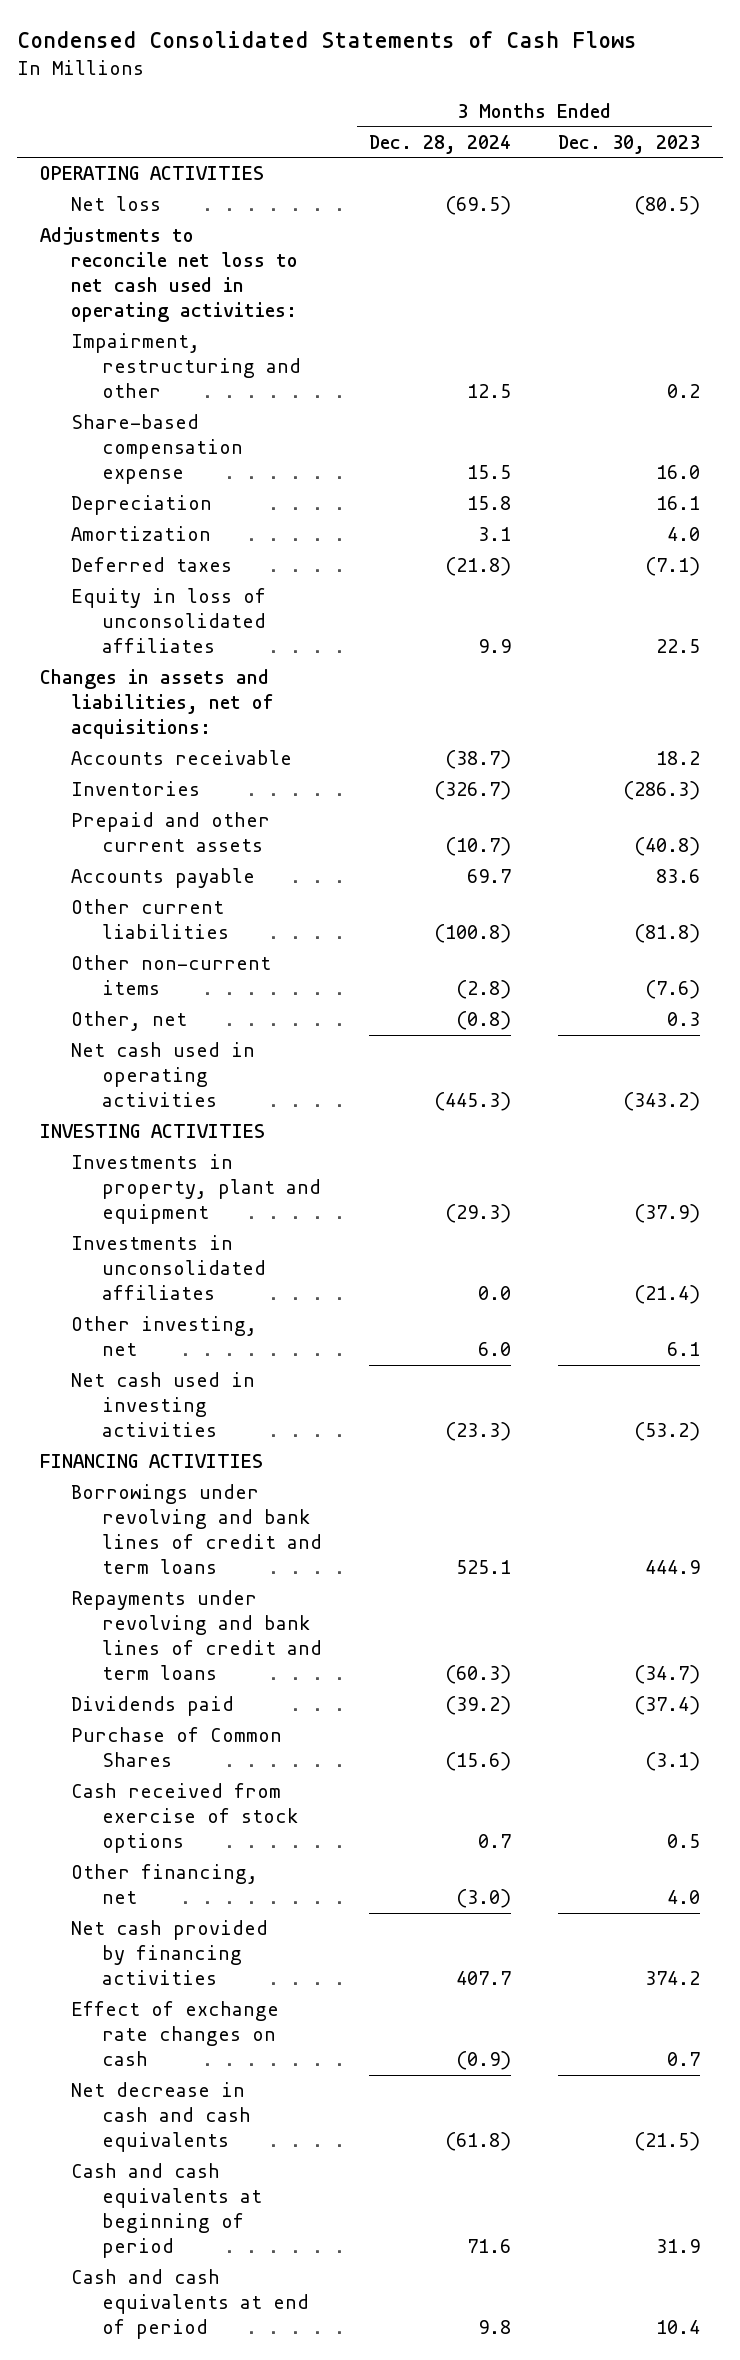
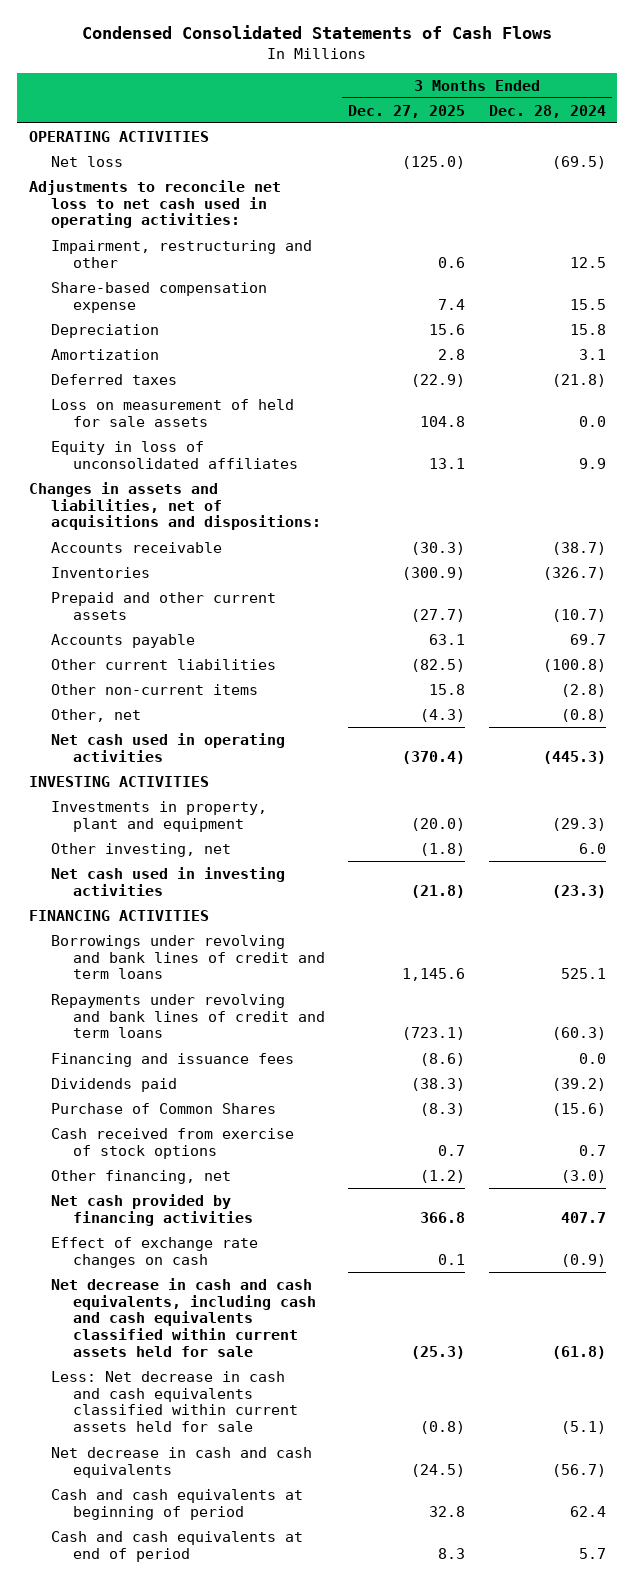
- | 3 Months Ended Dec. 28, 2024 | 3 Months Ended Dec. 30, 2023
+ | 3 Months Ended Dec. 27, 2025 | 3 Months Ended Dec. 28, 2024
+ Loss on measurement of held for sale assets | 104.8 | 0.0
- Changes in assets and liabilities, net of acquisitions:
+ Changes in assets and liabilities, net of acquisitions and dispositions:
- Investments in unconsolidated affiliates | 0.0 | (21.4)
+ Financing and issuance fees | (8.6) | 0.0
- Net decrease in cash and cash equivalents | (61.8) | (21.5)
- Cash and cash equivalents at beginning of period | 71.6 | 31.9
- Cash and cash equivalents at end of period | 9.8 | 10.4
+ Net decrease in cash and cash equivalents, including cash and cash equivalents classified within current assets held for sale | (25.3) | (61.8)
+ Less: Net decrease in cash and cash equivalents classified within current assets held for sale | (0.8) | (5.1)
+ Net decrease in cash and cash equivalents | (24.5) | (56.7)
+ Cash and cash equivalents at beginning of period | 32.8 | 62.4
+ Cash and cash equivalents at end of period | 8.3 | 5.7

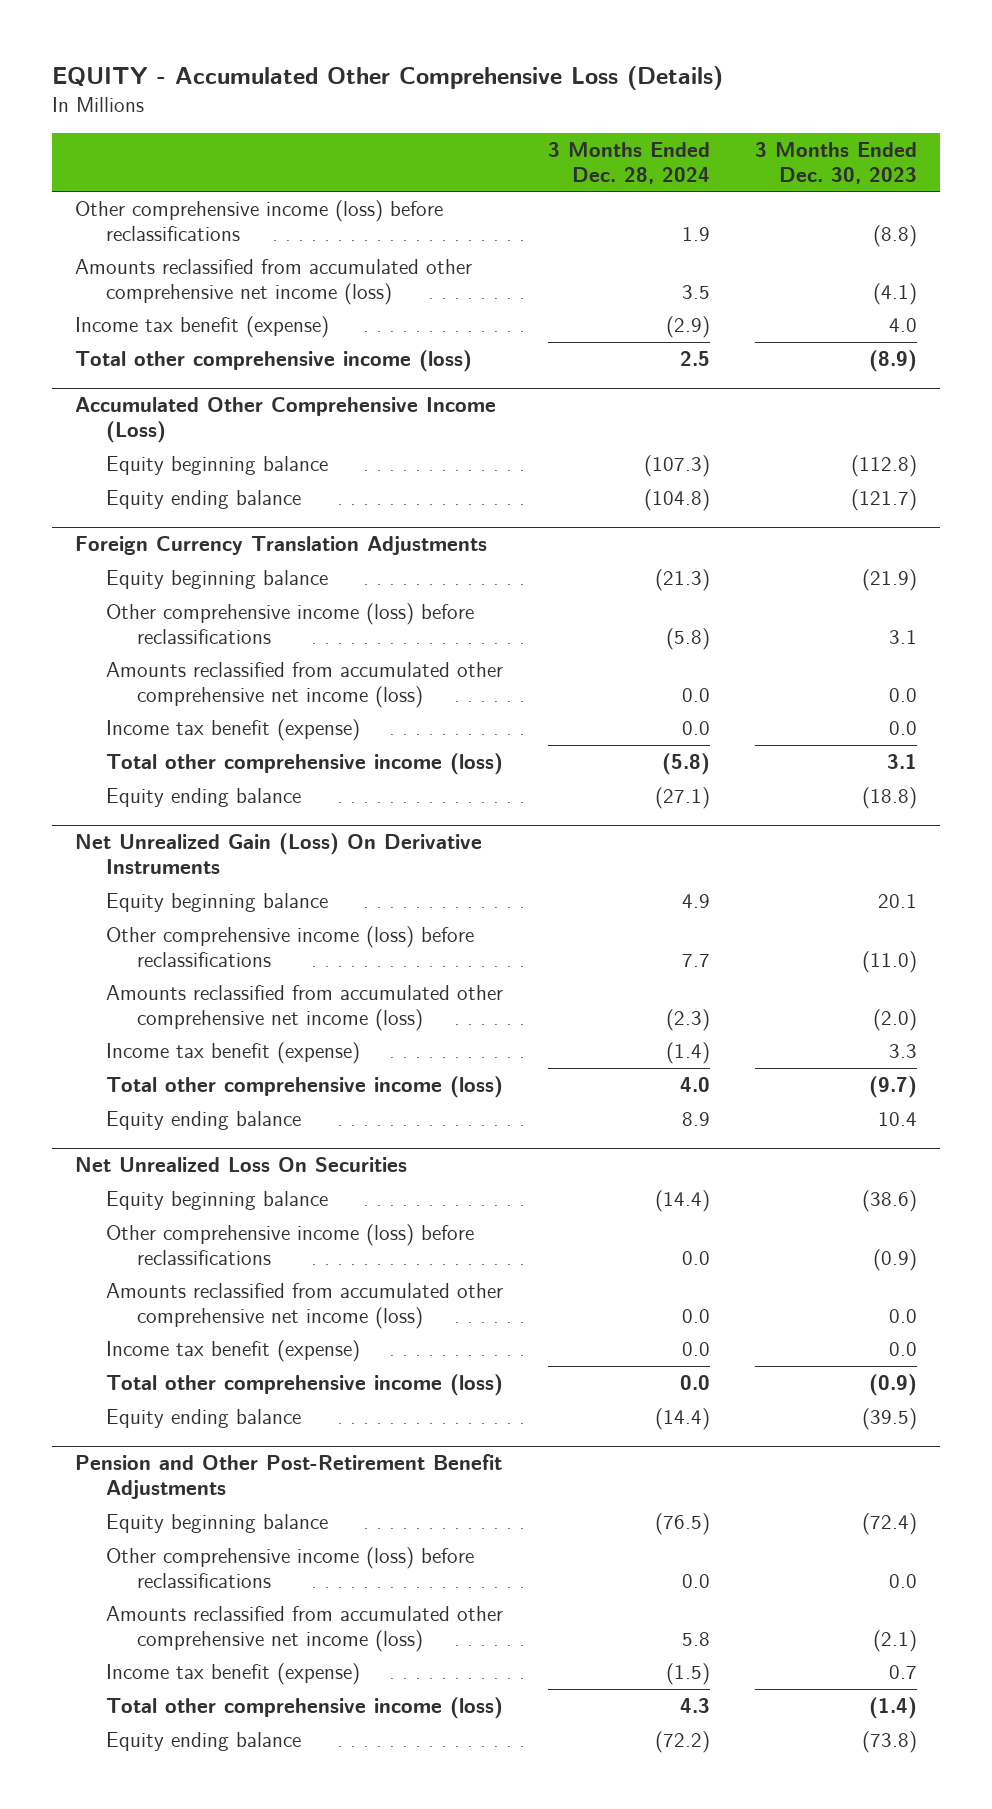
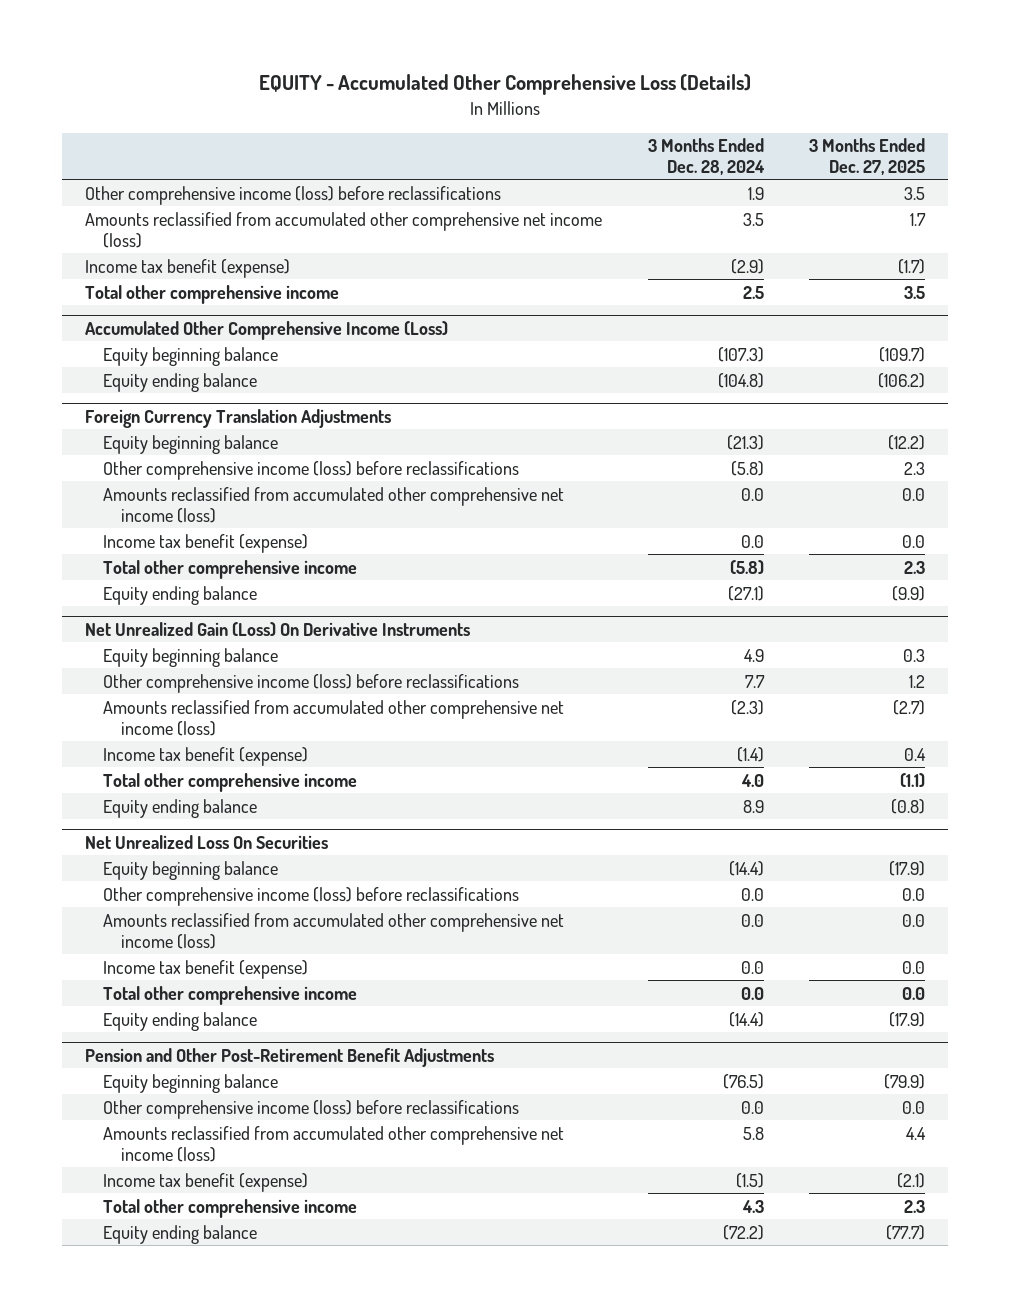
- | 3 Months Ended Dec. 28, 2024 | 3 Months Ended Dec. 30, 2023
+ | 3 Months Ended Dec. 28, 2024 | 3 Months Ended Dec. 27, 2025
- Total other comprehensive income (loss) | 2.5 | (8.9)
+ Total other comprehensive income | 2.5 | 3.5
@ Foreign Currency Translation Adjustments
- Total other comprehensive income (loss) | (5.8) | 3.1
+ Total other comprehensive income | (5.8) | 2.3
@ Net Unrealized Gain (Loss) On Derivative Instruments
- Total other comprehensive income (loss) | 4.0 | (9.7)
+ Total other comprehensive income | 4.0 | (1.1)
@ Net Unrealized Loss On Securities
- Total other comprehensive income (loss) | 0.0 | (0.9)
+ Total other comprehensive income | 0.0 | 0.0
@ Pension and Other Post-Retirement Benefit Adjustments
- Total other comprehensive income (loss) | 4.3 | (1.4)
+ Total other comprehensive income | 4.3 | 2.3

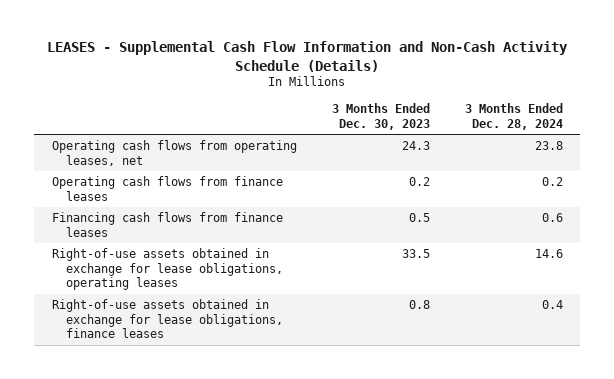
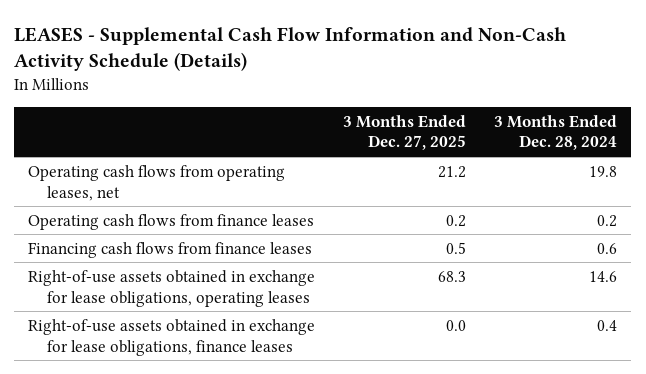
- | 3 Months Ended Dec. 30, 2023 | 3 Months Ended Dec. 28, 2024
+ | 3 Months Ended Dec. 27, 2025 | 3 Months Ended Dec. 28, 2024
- Operating cash flows from operating leases, net | 24.3 | 23.8
+ Operating cash flows from operating leases, net | 21.2 | 19.8

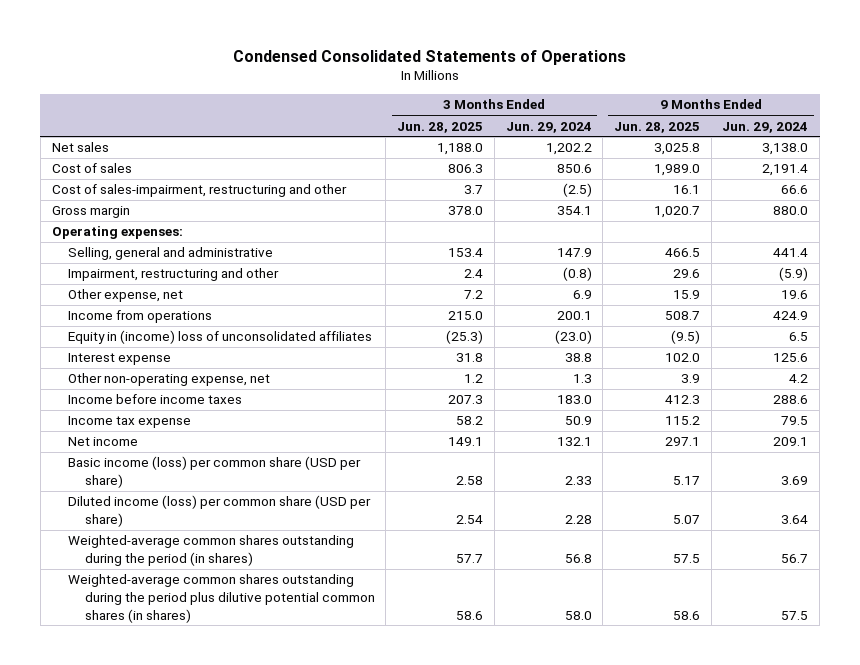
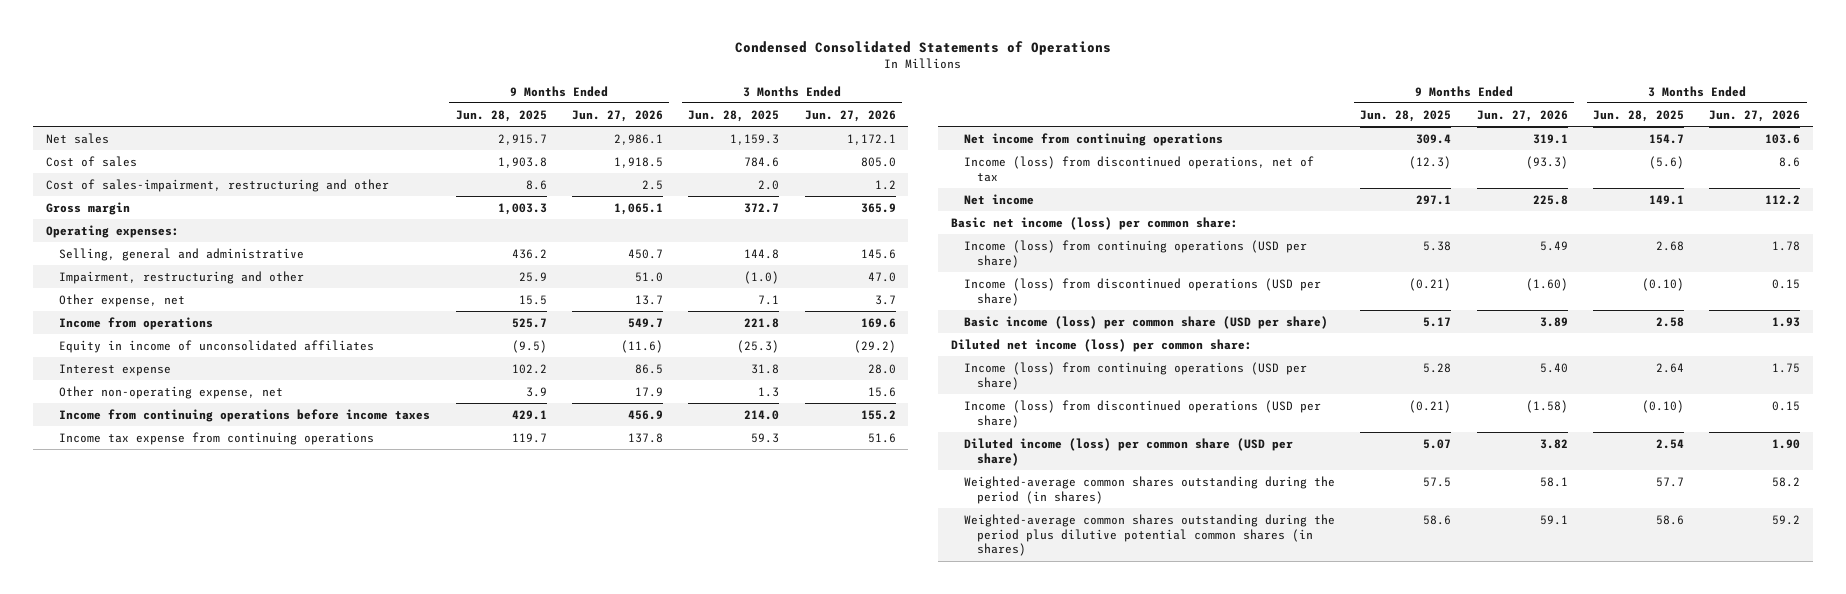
- | 3 Months Ended Jun. 28, 2025 | 3 Months Ended Jun. 29, 2024 | 9 Months Ended Jun. 28, 2025 | 9 Months Ended Jun. 29, 2024
+ | 9 Months Ended Jun. 28, 2025 | 9 Months Ended Jun. 27, 2026 | 3 Months Ended Jun. 28, 2025 | 3 Months Ended Jun. 27, 2026
- Net sales | 1,188.0 | 1,202.2 | 3,025.8 | 3,138.0
- Cost of sales | 806.3 | 850.6 | 1,989.0 | 2,191.4
- Cost of sales-impairment, restructuring and other | 3.7 | (2.5) | 16.1 | 66.6
- Gross margin | 378.0 | 354.1 | 1,020.7 | 880.0
+ Net sales | 2,915.7 | 2,986.1 | 1,159.3 | 1,172.1
+ Cost of sales | 1,903.8 | 1,918.5 | 784.6 | 805.0
+ Cost of sales-impairment, restructuring and other | 8.6 | 2.5 | 2.0 | 1.2
+ Gross margin | 1,003.3 | 1,065.1 | 372.7 | 365.9
- Selling, general and administrative | 153.4 | 147.9 | 466.5 | 441.4
- Impairment, restructuring and other | 2.4 | (0.8) | 29.6 | (5.9)
- Other expense, net | 7.2 | 6.9 | 15.9 | 19.6
- Income from operations | 215.0 | 200.1 | 508.7 | 424.9
- Equity in (income) loss of unconsolidated affiliates | (25.3) | (23.0) | (9.5) | 6.5
- Interest expense | 31.8 | 38.8 | 102.0 | 125.6
- Other non-operating expense, net | 1.2 | 1.3 | 3.9 | 4.2
- Income before income taxes | 207.3 | 183.0 | 412.3 | 288.6
- Income tax expense | 58.2 | 50.9 | 115.2 | 79.5
+ Selling, general and administrative | 436.2 | 450.7 | 144.8 | 145.6
+ Impairment, restructuring and other | 25.9 | 51.0 | (1.0) | 47.0
+ Other expense, net | 15.5 | 13.7 | 7.1 | 3.7
+ Income from operations | 525.7 | 549.7 | 221.8 | 169.6
+ Equity in income of unconsolidated affiliates | (9.5) | (11.6) | (25.3) | (29.2)
+ Interest expense | 102.2 | 86.5 | 31.8 | 28.0
+ Other non-operating expense, net | 3.9 | 17.9 | 1.3 | 15.6
+ Income from continuing operations before income taxes | 429.1 | 456.9 | 214.0 | 155.2
+ Income tax expense from continuing operations | 119.7 | 137.8 | 59.3 | 51.6
+ Net income from continuing operations | 309.4 | 319.1 | 154.7 | 103.6
+ Income (loss) from discontinued operations, net of tax | (12.3) | (93.3) | (5.6) | 8.6
+ Basic net income (loss) per common share:
+ Income (loss) from continuing operations (USD per share) | 5.38 | 5.49 | 2.68 | 1.78
+ Income (loss) from discontinued operations (USD per share) | (0.21) | (1.60) | (0.10) | 0.15
+ Diluted net income (loss) per common share:
+ Income (loss) from continuing operations (USD per share) | 5.28 | 5.40 | 2.64 | 1.75
+ Income (loss) from discontinued operations (USD per share) | (0.21) | (1.58) | (0.10) | 0.15

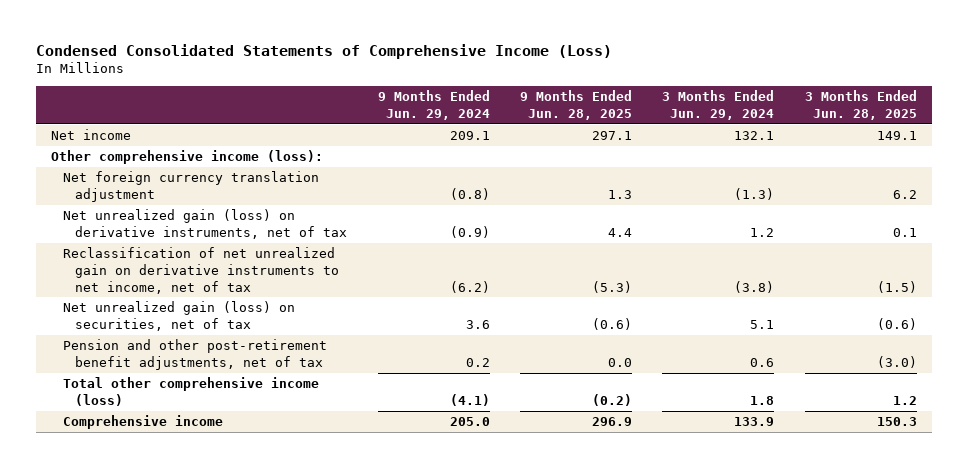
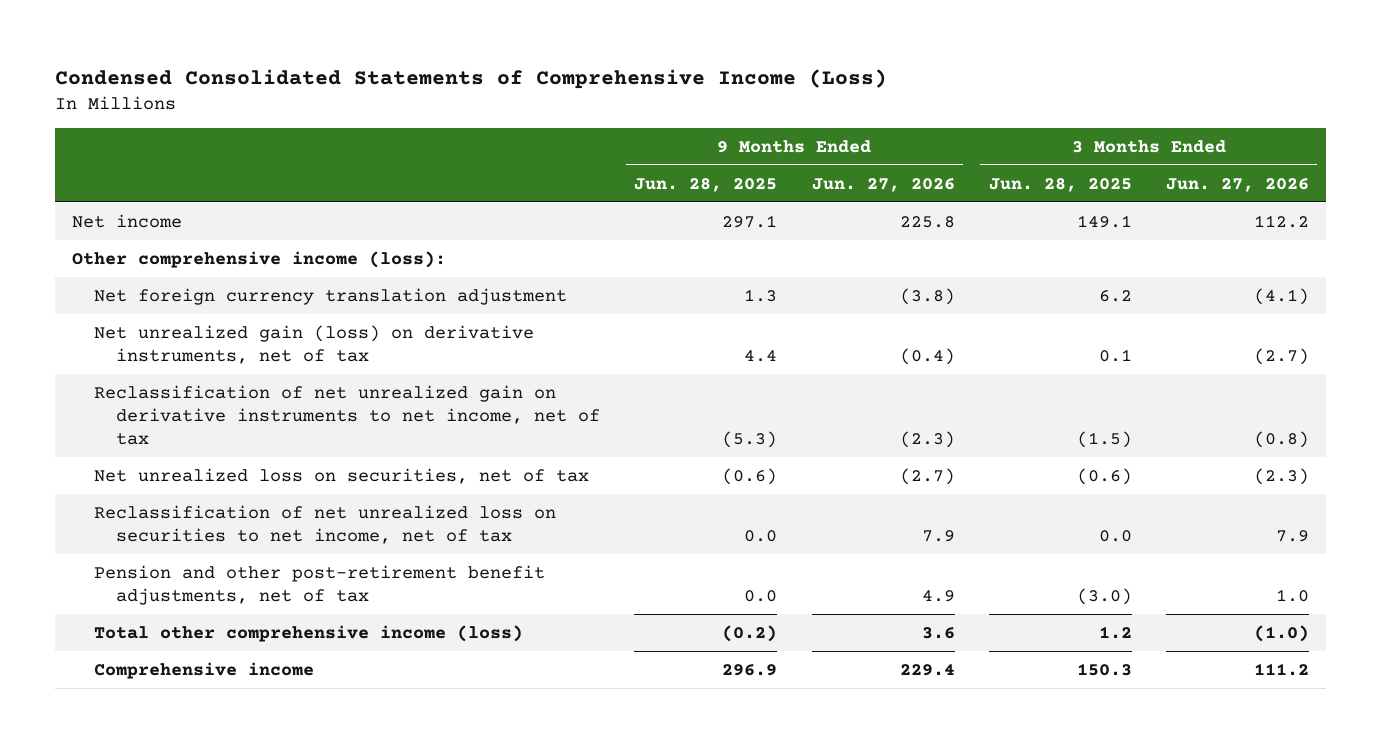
- | 9 Months Ended Jun. 29, 2024 | 9 Months Ended Jun. 28, 2025 | 3 Months Ended Jun. 29, 2024 | 3 Months Ended Jun. 28, 2025
+ | 9 Months Ended Jun. 28, 2025 | 9 Months Ended Jun. 27, 2026 | 3 Months Ended Jun. 28, 2025 | 3 Months Ended Jun. 27, 2026
- Net unrealized gain (loss) on securities, net of tax | 3.6 | (0.6) | 5.1 | (0.6)
+ Net unrealized loss on securities, net of tax | (0.6) | (2.7) | (0.6) | (2.3)
+ Reclassification of net unrealized loss on securities to net income, net of tax | 0.0 | 7.9 | 0.0 | 7.9

